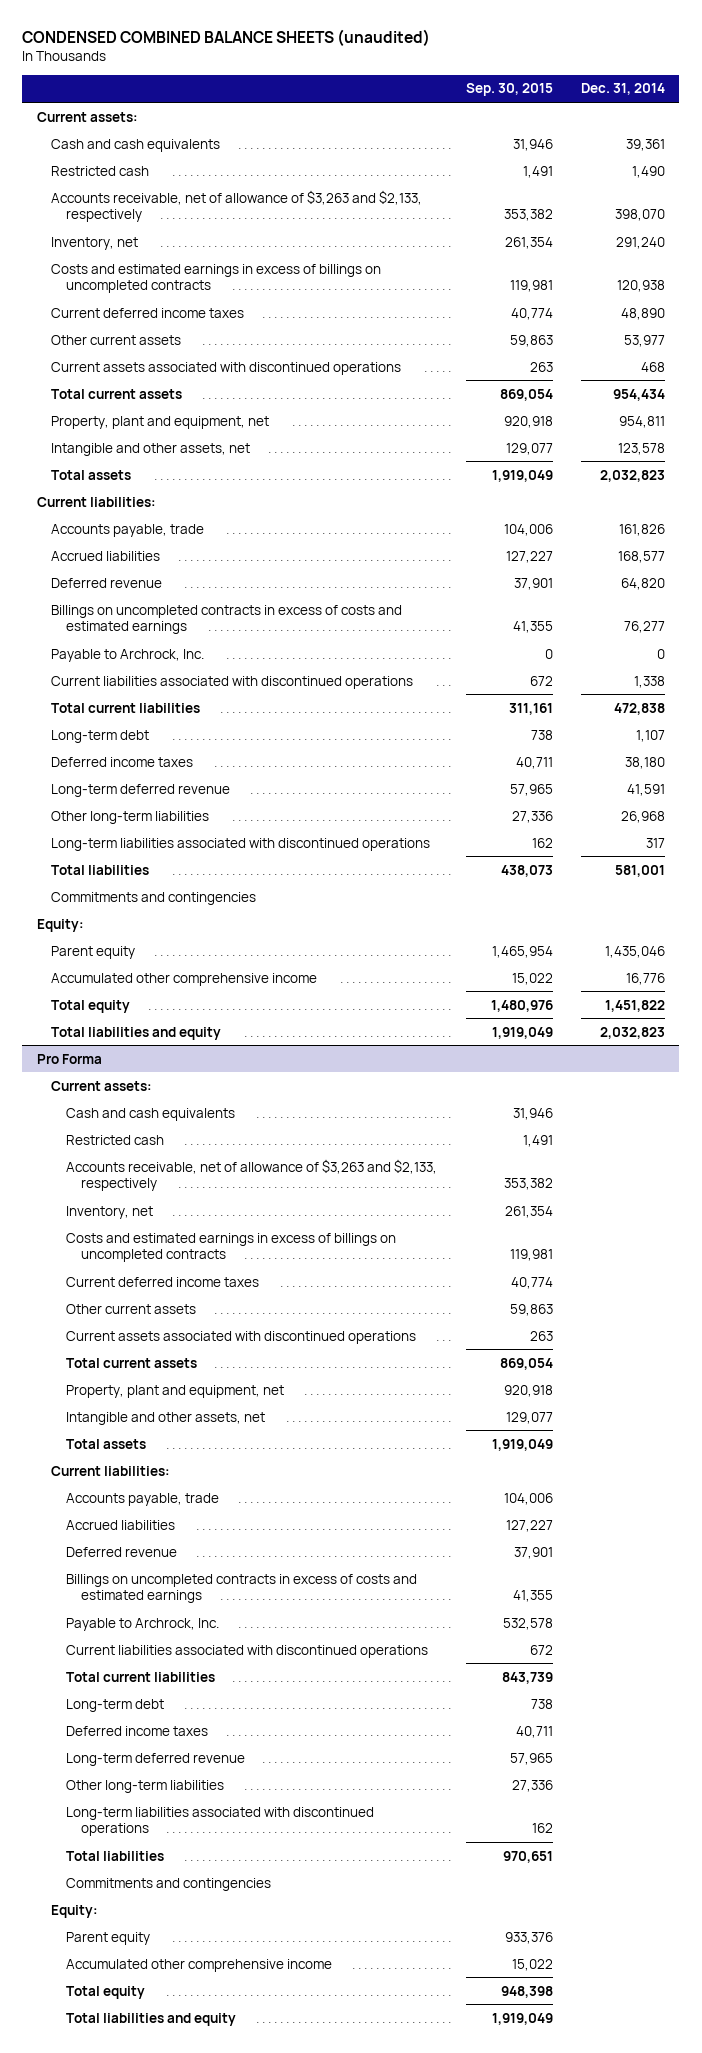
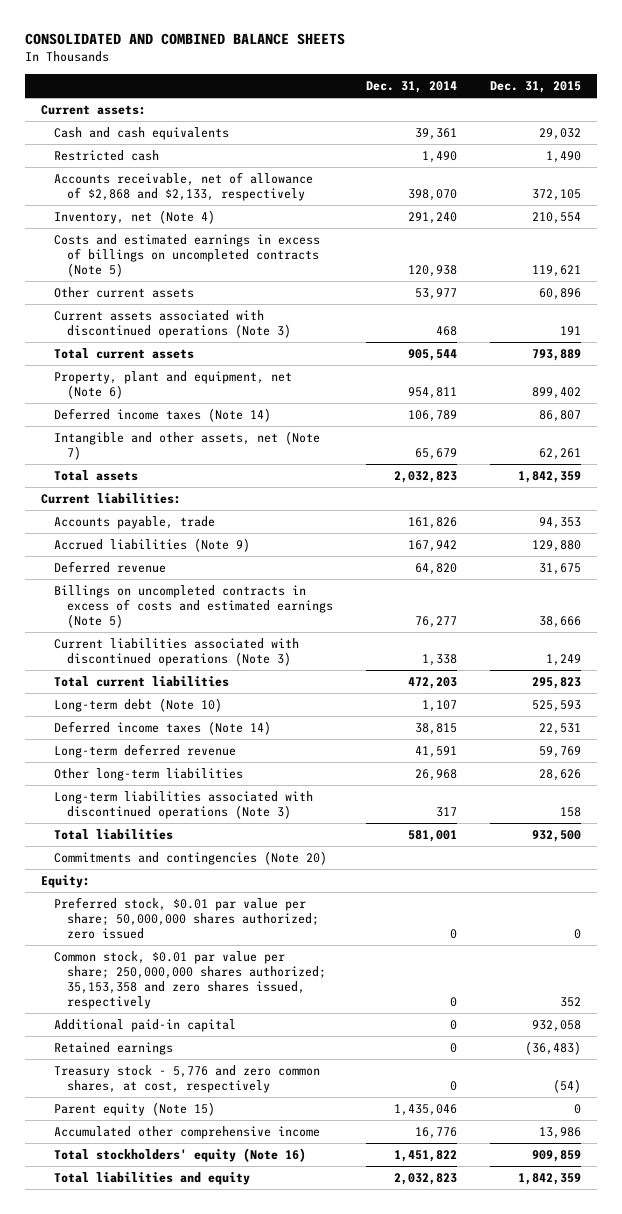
- CONDENSED COMBINED BALANCE SHEETS (unaudited)
+ CONSOLIDATED AND COMBINED BALANCE SHEETS
- | Sep. 30, 2015 | Dec. 31, 2014
+ | Dec. 31, 2014 | Dec. 31, 2015
- Accounts receivable, net of allowance of $3,263 and $2,133, respectively | 353,382 | 398,070
- Inventory, net | 261,354 | 291,240
- Costs and estimated earnings in excess of billings on uncompleted contracts | 119,981 | 120,938
- Current deferred income taxes | 40,774 | 48,890
+ Accounts receivable, net of allowance of $2,868 and $2,133, respectively | 398,070 | 372,105
+ Inventory, net (Note 4) | 291,240 | 210,554
+ Costs and estimated earnings in excess of billings on uncompleted contracts (Note 5) | 120,938 | 119,621
- Current assets associated with discontinued operations | 263 | 468
- Total current assets | 869,054 | 954,434
- Property, plant and equipment, net | 920,918 | 954,811
- Intangible and other assets, net | 129,077 | 123,578
+ Current assets associated with discontinued operations (Note 3) | 468 | 191
+ Total current assets | 905,544 | 793,889
+ Property, plant and equipment, net (Note 6) | 954,811 | 899,402
+ Deferred income taxes (Note 14) | 106,789 | 86,807
+ Intangible and other assets, net (Note 7) | 65,679 | 62,261
- Accrued liabilities | 127,227 | 168,577
+ Accrued liabilities (Note 9) | 167,942 | 129,880
- Billings on uncompleted contracts in excess of costs and estimated earnings | 41,355 | 76,277
- Payable to Archrock, Inc. | 0 | 0
- Current liabilities associated with discontinued operations | 672 | 1,338
- Total current liabilities | 311,161 | 472,838
- Long-term debt | 738 | 1,107
- Deferred income taxes | 40,711 | 38,180
+ Billings on uncompleted contracts in excess of costs and estimated earnings (Note 5) | 76,277 | 38,666
+ Current liabilities associated with discontinued operations (Note 3) | 1,338 | 1,249
+ Total current liabilities | 472,203 | 295,823
+ Long-term debt (Note 10) | 1,107 | 525,593
+ Deferred income taxes (Note 14) | 38,815 | 22,531
- Long-term liabilities associated with discontinued operations | 162 | 317
+ Long-term liabilities associated with discontinued operations (Note 3) | 317 | 158
- Commitments and contingencies
+ Commitments and contingencies (Note 20)
- Parent equity | 1,465,954 | 1,435,046
+ Preferred stock, $0.01 par value per share; 50,000,000 shares authorized; zero issued | 0 | 0
+ Common stock, $0.01 par value per share; 250,000,000 shares authorized; 35,153,358 and zero shares issued, respectively | 0 | 352
+ Additional paid-in capital | 0 | 932,058
+ Retained earnings | 0 | (36,483)
+ Treasury stock - 5,776 and zero common shares, at cost, respectively | 0 | (54)
+ Parent equity (Note 15) | 1,435,046 | 0
- Total equity | 1,480,976 | 1,451,822
+ Total stockholders' equity (Note 16) | 1,451,822 | 909,859
- Pro Forma
- Current assets:
- Cash and cash equivalents | 31,946 |
- Restricted cash | 1,491 |
- Accounts receivable, net of allowance of $3,263 and $2,133, respectively | 353,382 |
- Inventory, net | 261,354 |
- Costs and estimated earnings in excess of billings on uncompleted contracts | 119,981 |
- Current deferred income taxes | 40,774 |
- Other current assets | 59,863 |
- Current assets associated with discontinued operations | 263 |
- Total current assets | 869,054 |
- Property, plant and equipment, net | 920,918 |
- Intangible and other assets, net | 129,077 |
- Total assets | 1,919,049 |
- Current liabilities:
- Accounts payable, trade | 104,006 |
- Accrued liabilities | 127,227 |
- Deferred revenue | 37,901 |
- Billings on uncompleted contracts in excess of costs and estimated earnings | 41,355 |
- Payable to Archrock, Inc. | 532,578 |
- Current liabilities associated with discontinued operations | 672 |
- Total current liabilities | 843,739 |
- Long-term debt | 738 |
- Deferred income taxes | 40,711 |
- Long-term deferred revenue | 57,965 |
- Other long-term liabilities | 27,336 |
- Long-term liabilities associated with discontinued operations | 162 |
- Total liabilities | 970,651 |
- Commitments and contingencies
- Equity:
- Parent equity | 933,376 |
- Accumulated other comprehensive income | 15,022 |
- Total equity | 948,398 |
- Total liabilities and equity | 1,919,049 |

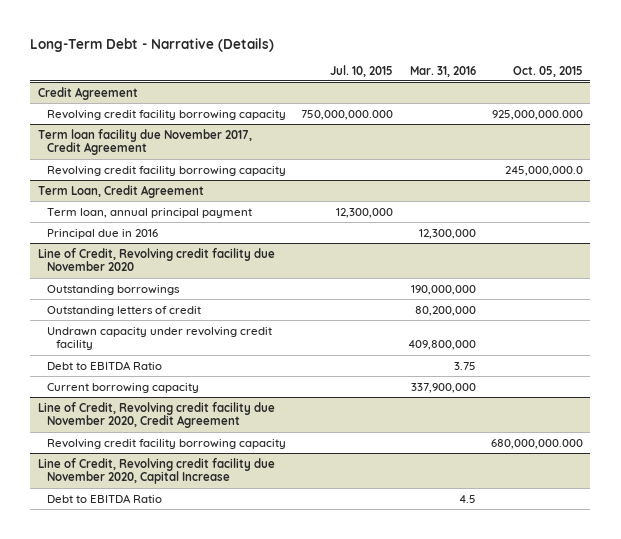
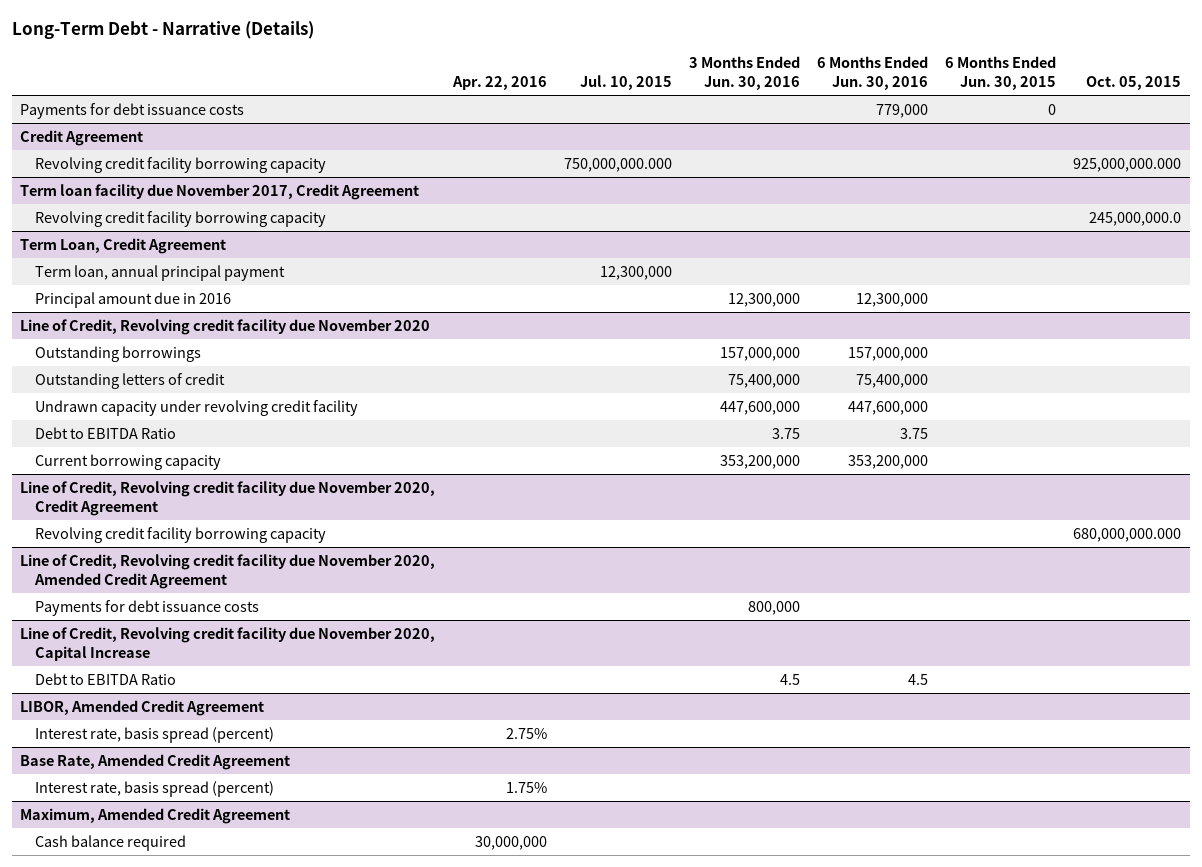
- | Jul. 10, 2015 | Mar. 31, 2016 | Oct. 05, 2015
+ | Apr. 22, 2016 | Jul. 10, 2015 | 3 Months Ended Jun. 30, 2016 | 6 Months Ended Jun. 30, 2016 | 6 Months Ended Jun. 30, 2015 | Oct. 05, 2015
+ Payments for debt issuance costs | | | | 779,000 | 0 |
@ Term Loan, Credit Agreement
- Principal due in 2016 | | 12,300,000 |
+ Principal amount due in 2016 | | | 12,300,000 | 12,300,000 | |
+ Line of Credit, Revolving credit facility due November 2020, Amended Credit Agreement
+ Payments for debt issuance costs | | | 800,000 | | |
+ LIBOR, Amended Credit Agreement
+ Interest rate, basis spread (percent) | 2.75% | | | | |
+ Base Rate, Amended Credit Agreement
+ Interest rate, basis spread (percent) | 1.75% | | | | |
+ Maximum, Amended Credit Agreement
+ Cash balance required | 30,000,000 | | | | |

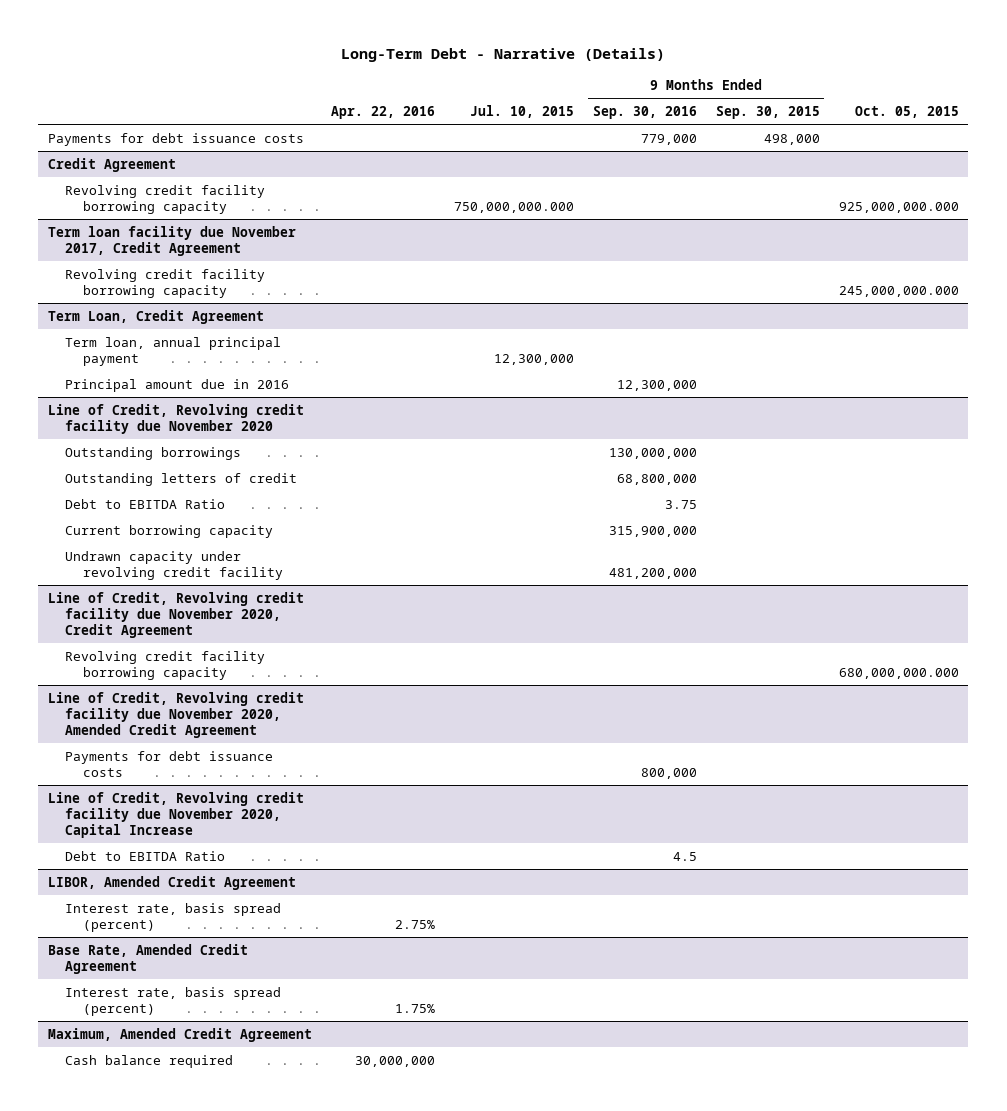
- | Apr. 22, 2016 | Jul. 10, 2015 | 3 Months Ended Jun. 30, 2016 | 6 Months Ended Jun. 30, 2016 | 6 Months Ended Jun. 30, 2015 | Oct. 05, 2015
+ | Apr. 22, 2016 | Jul. 10, 2015 | 9 Months Ended Sep. 30, 2016 | 9 Months Ended Sep. 30, 2015 | Oct. 05, 2015
@ Term loan facility due November 2017, Credit Agreement
- Revolving credit facility borrowing capacity | | | | | | 245,000,000.0
+ Revolving credit facility borrowing capacity | | | | | 245,000,000.000
@ Line of Credit, Revolving credit facility due November 2020
moved down: Undrawn capacity under revolving credit facility | | | 481,200,000 | |

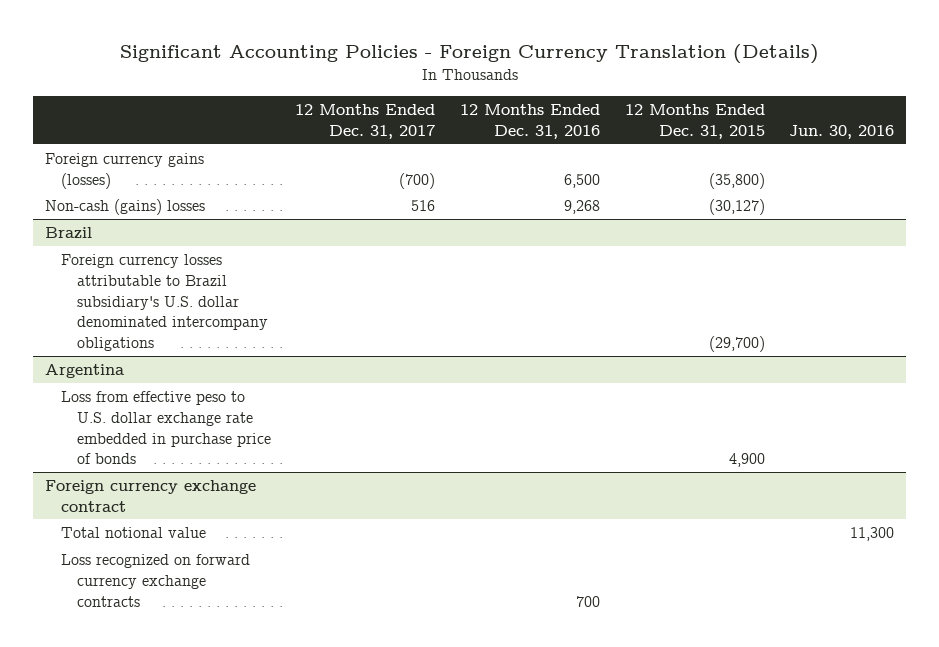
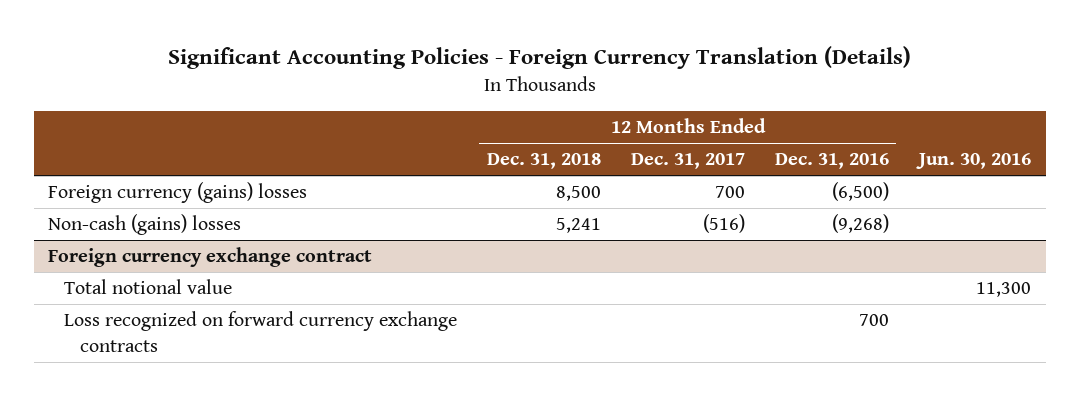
- | 12 Months Ended Dec. 31, 2017 | 12 Months Ended Dec. 31, 2016 | 12 Months Ended Dec. 31, 2015 | Jun. 30, 2016
+ | 12 Months Ended Dec. 31, 2018 | 12 Months Ended Dec. 31, 2017 | 12 Months Ended Dec. 31, 2016 | Jun. 30, 2016
- Foreign currency gains (losses) | (700) | 6,500 | (35,800) |
- Non-cash (gains) losses | 516 | 9,268 | (30,127) |
- Brazil
- Foreign currency losses attributable to Brazil subsidiary's U.S. dollar denominated intercompany obligations | | | (29,700) |
- Argentina
- Loss from effective peso to U.S. dollar exchange rate embedded in purchase price of bonds | | | 4,900 |
+ Foreign currency (gains) losses | 8,500 | 700 | (6,500) |
+ Non-cash (gains) losses | 5,241 | (516) | (9,268) |

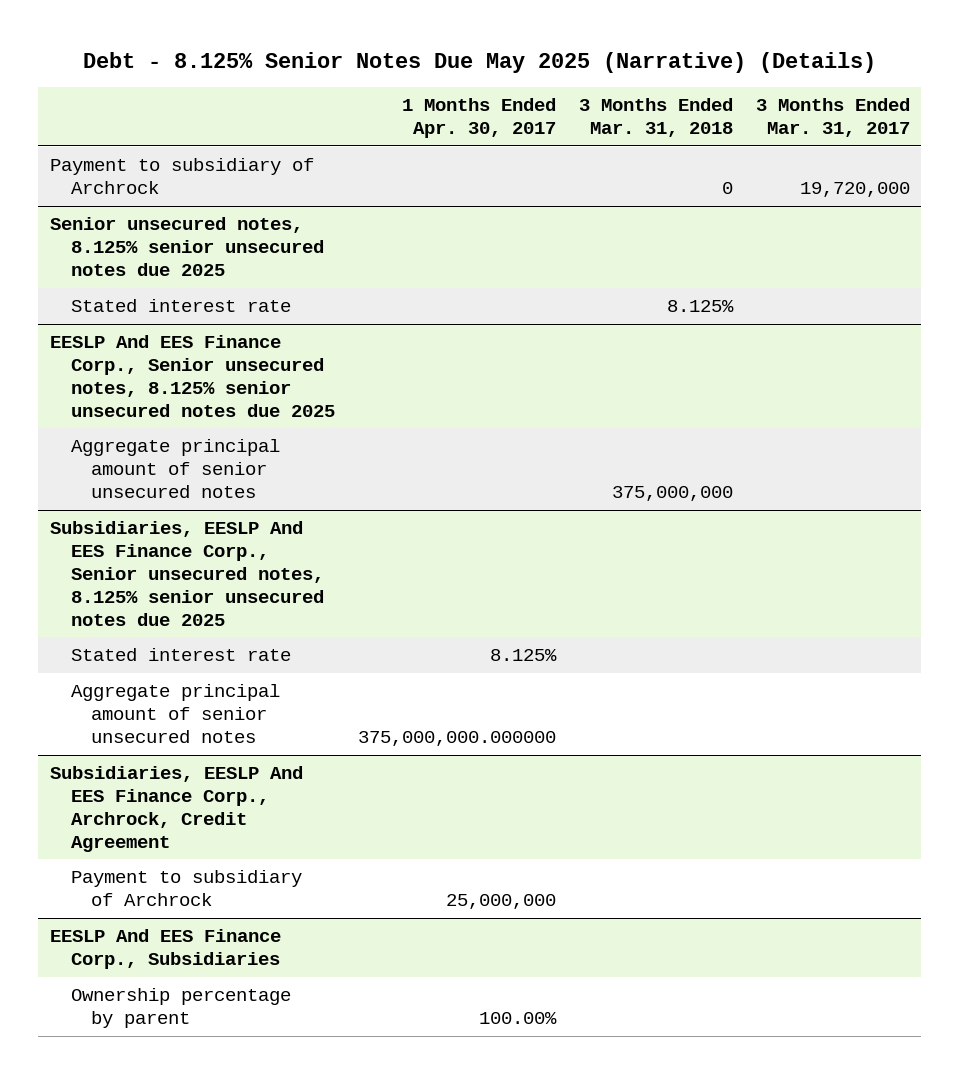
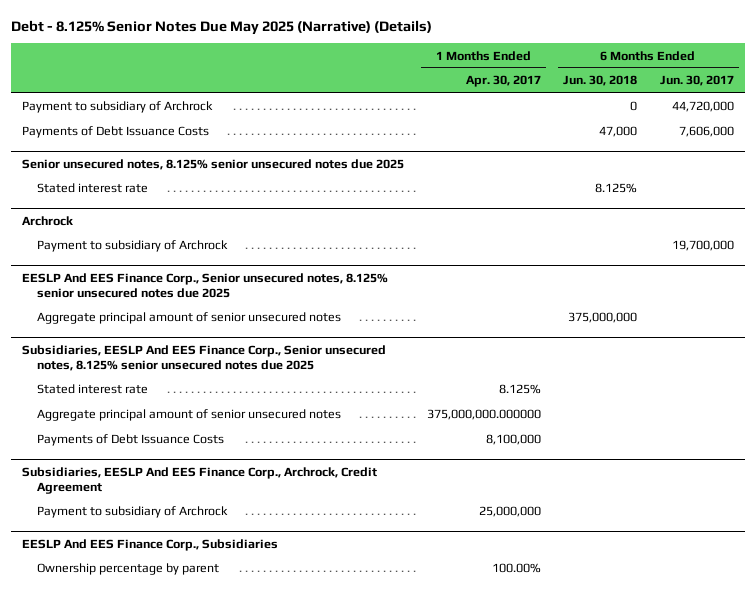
- | 1 Months Ended Apr. 30, 2017 | 3 Months Ended Mar. 31, 2018 | 3 Months Ended Mar. 31, 2017
+ | 1 Months Ended Apr. 30, 2017 | 6 Months Ended Jun. 30, 2018 | 6 Months Ended Jun. 30, 2017
+ Payments of Debt Issuance Costs | | 47,000 | 7,606,000
+ Archrock
+ Payment to subsidiary of Archrock | | | 19,700,000
@ Subsidiaries, EESLP And EES Finance Corp., Senior unsecured notes, 8.125% senior unsecured notes due 2025
+ Payments of Debt Issuance Costs | 8,100,000 | |

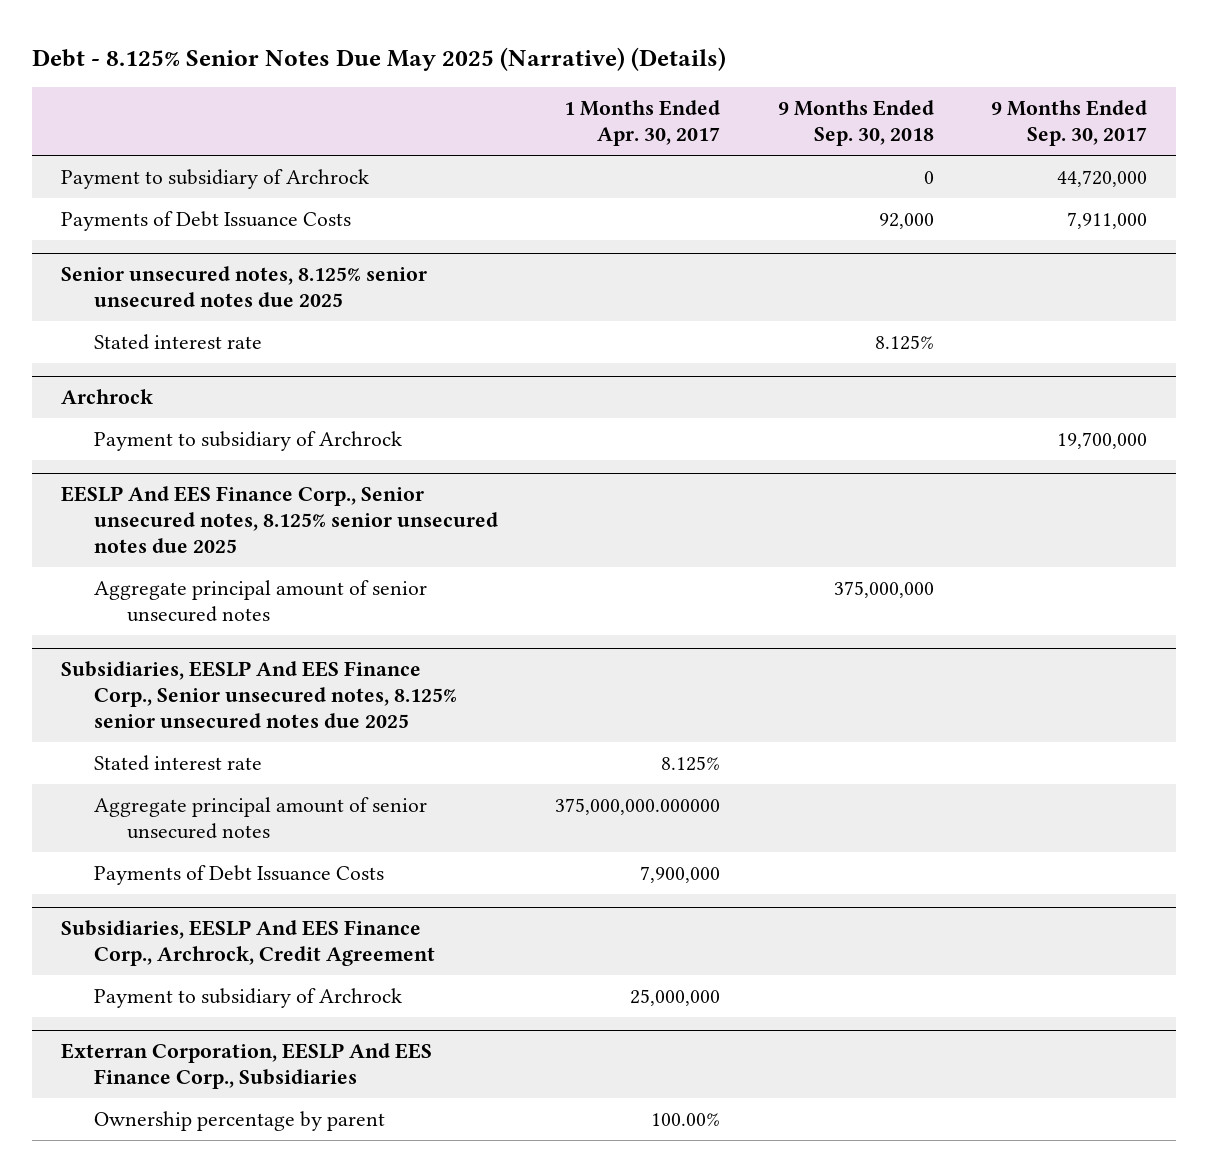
- | 1 Months Ended Apr. 30, 2017 | 6 Months Ended Jun. 30, 2018 | 6 Months Ended Jun. 30, 2017
+ | 1 Months Ended Apr. 30, 2017 | 9 Months Ended Sep. 30, 2018 | 9 Months Ended Sep. 30, 2017
@ Subsidiaries, EESLP And EES Finance Corp., Senior unsecured notes, 8.125% senior unsecured notes due 2025
- Payments of Debt Issuance Costs | 8,100,000 | |
+ Payments of Debt Issuance Costs | 7,900,000 | |
- EESLP And EES Finance Corp., Subsidiaries
+ Exterran Corporation, EESLP And EES Finance Corp., Subsidiaries

